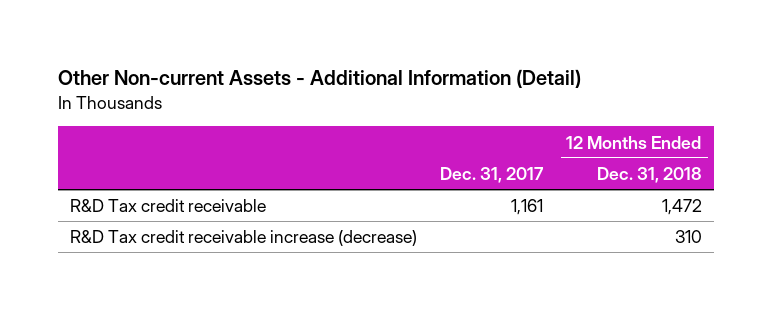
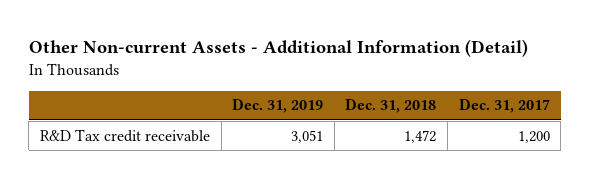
- | Dec. 31, 2017 | 12 Months Ended Dec. 31, 2018
+ | Dec. 31, 2019 | Dec. 31, 2018 | Dec. 31, 2017
- R&D Tax credit receivable | 1,161 | 1,472
- R&D Tax credit receivable increase (decrease) | | 310
+ R&D Tax credit receivable | 3,051 | 1,472 | 1,200

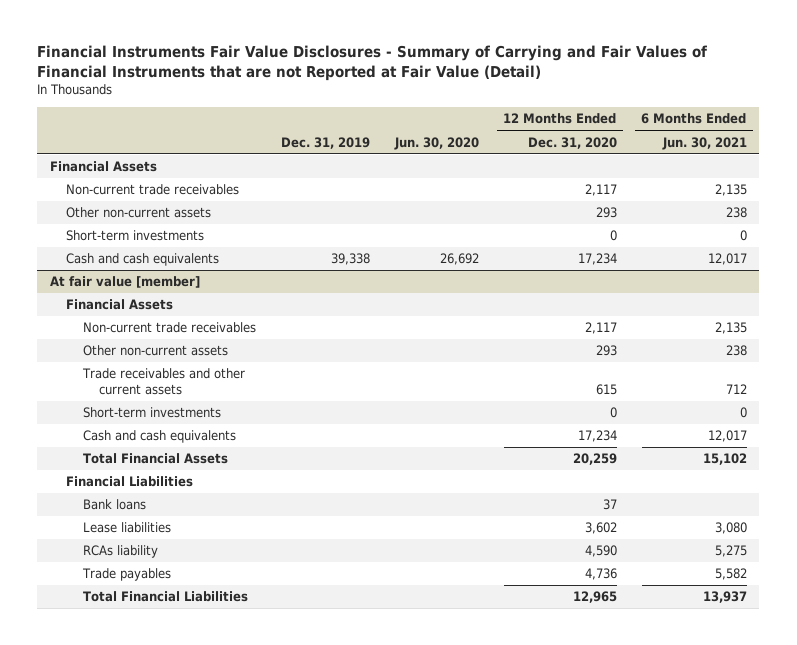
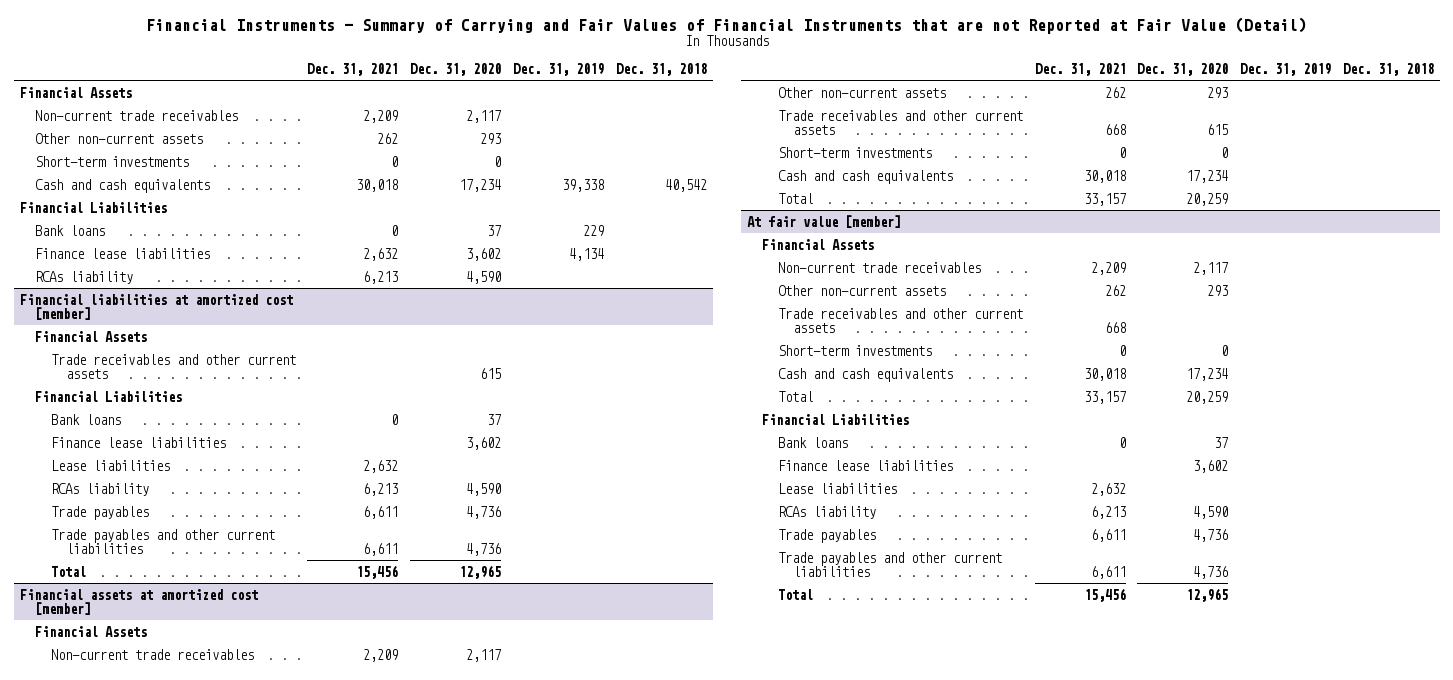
- Financial Instruments Fair Value Disclosures - Summary of Carrying and Fair Values of Financial Instruments that are not Reported at Fair Value (Detail)
+ Financial Instruments - Summary of Carrying and Fair Values of Financial Instruments that are not Reported at Fair Value (Detail)
- | Dec. 31, 2019 | Jun. 30, 2020 | 12 Months Ended Dec. 31, 2020 | 6 Months Ended Jun. 30, 2021
+ | Dec. 31, 2021 | Dec. 31, 2020 | Dec. 31, 2019 | Dec. 31, 2018
+ Financial Liabilities
+ Bank loans | 0 | 37 | 229 |
+ Finance lease liabilities | 2,632 | 3,602 | 4,134 |
+ RCAs liability | 6,213 | 4,590 | |
+ Financial liabilities at amortized cost [member]
+ Financial Assets
+ Trade receivables and other current assets | | 615 | |
+ Financial Liabilities
+ Bank loans | 0 | 37 | |
+ Finance lease liabilities | | 3,602 | |
+ Lease liabilities | 2,632 | | |
+ RCAs liability | 6,213 | 4,590 | |
+ Trade payables | 6,611 | 4,736 | |
+ Trade payables and other current liabilities | 6,611 | 4,736 | |
+ Total | 15,456 | 12,965 | |
+ Financial assets at amortized cost [member]
+ Financial Assets
+ Non-current trade receivables | 2,209 | 2,117 | |
+ Other non-current assets | 262 | 293 | |
+ Trade receivables and other current assets | 668 | 615 | |
+ Short-term investments | 0 | 0 | |
+ Cash and cash equivalents | 30,018 | 17,234 | |
+ Total | 33,157 | 20,259 | |
@ At fair value [member]
- Total Financial Assets | | | 20,259 | 15,102
+ Total | 33,157 | 20,259 | |
+ Finance lease liabilities | | 3,602 | |
- Total Financial Liabilities | | | 12,965 | 13,937
+ Trade payables and other current liabilities | 6,611 | 4,736 | |
+ Total | 15,456 | 12,965 | |

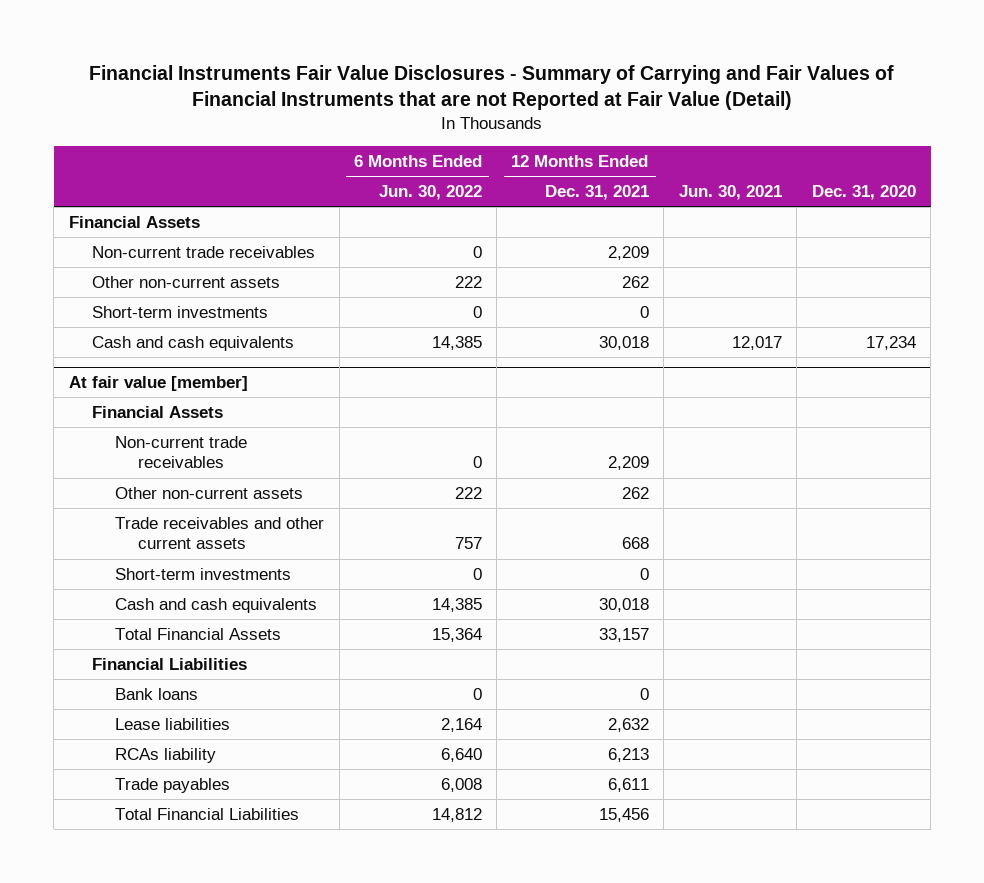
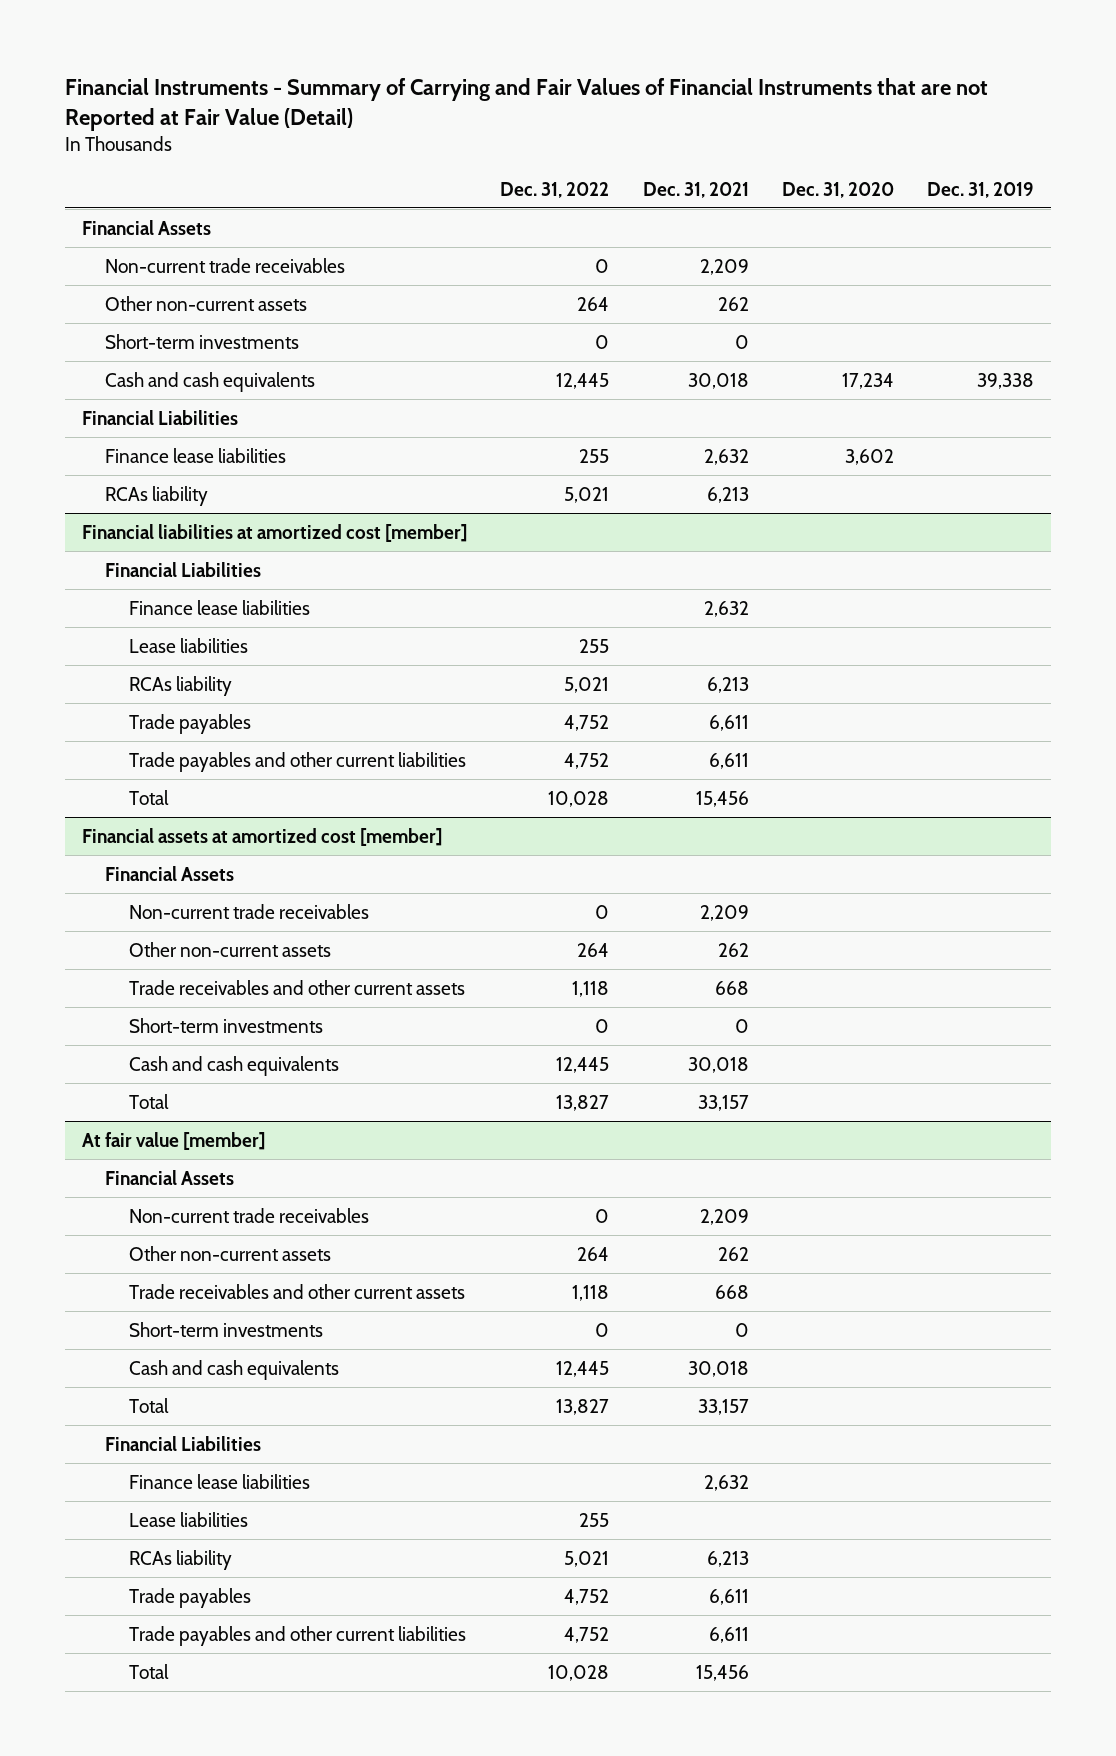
- Financial Instruments Fair Value Disclosures - Summary of Carrying and Fair Values of Financial Instruments that are not Reported at Fair Value (Detail)
+ Financial Instruments - Summary of Carrying and Fair Values of Financial Instruments that are not Reported at Fair Value (Detail)
- | 6 Months Ended Jun. 30, 2022 | 12 Months Ended Dec. 31, 2021 | Jun. 30, 2021 | Dec. 31, 2020
+ | Dec. 31, 2022 | Dec. 31, 2021 | Dec. 31, 2020 | Dec. 31, 2019
+ Financial Liabilities
+ Finance lease liabilities | 255 | 2,632 | 3,602 |
+ RCAs liability | 5,021 | 6,213 | |
+ Financial liabilities at amortized cost [member]
+ Financial Liabilities
+ Finance lease liabilities | | 2,632 | |
+ Lease liabilities | 255 | | |
+ RCAs liability | 5,021 | 6,213 | |
+ Trade payables | 4,752 | 6,611 | |
+ Trade payables and other current liabilities | 4,752 | 6,611 | |
+ Total | 10,028 | 15,456 | |
+ Financial assets at amortized cost [member]
+ Financial Assets
+ Non-current trade receivables | 0 | 2,209 | |
+ Other non-current assets | 264 | 262 | |
+ Trade receivables and other current assets | 1,118 | 668 | |
+ Short-term investments | 0 | 0 | |
+ Cash and cash equivalents | 12,445 | 30,018 | |
+ Total | 13,827 | 33,157 | |
@ At fair value [member]
- Total Financial Assets | 15,364 | 33,157 | |
+ Total | 13,827 | 33,157 | |
- Bank loans | 0 | 0 | |
+ Finance lease liabilities | | 2,632 | |
- Total Financial Liabilities | 14,812 | 15,456 | |
+ Trade payables and other current liabilities | 4,752 | 6,611 | |
+ Total | 10,028 | 15,456 | |

